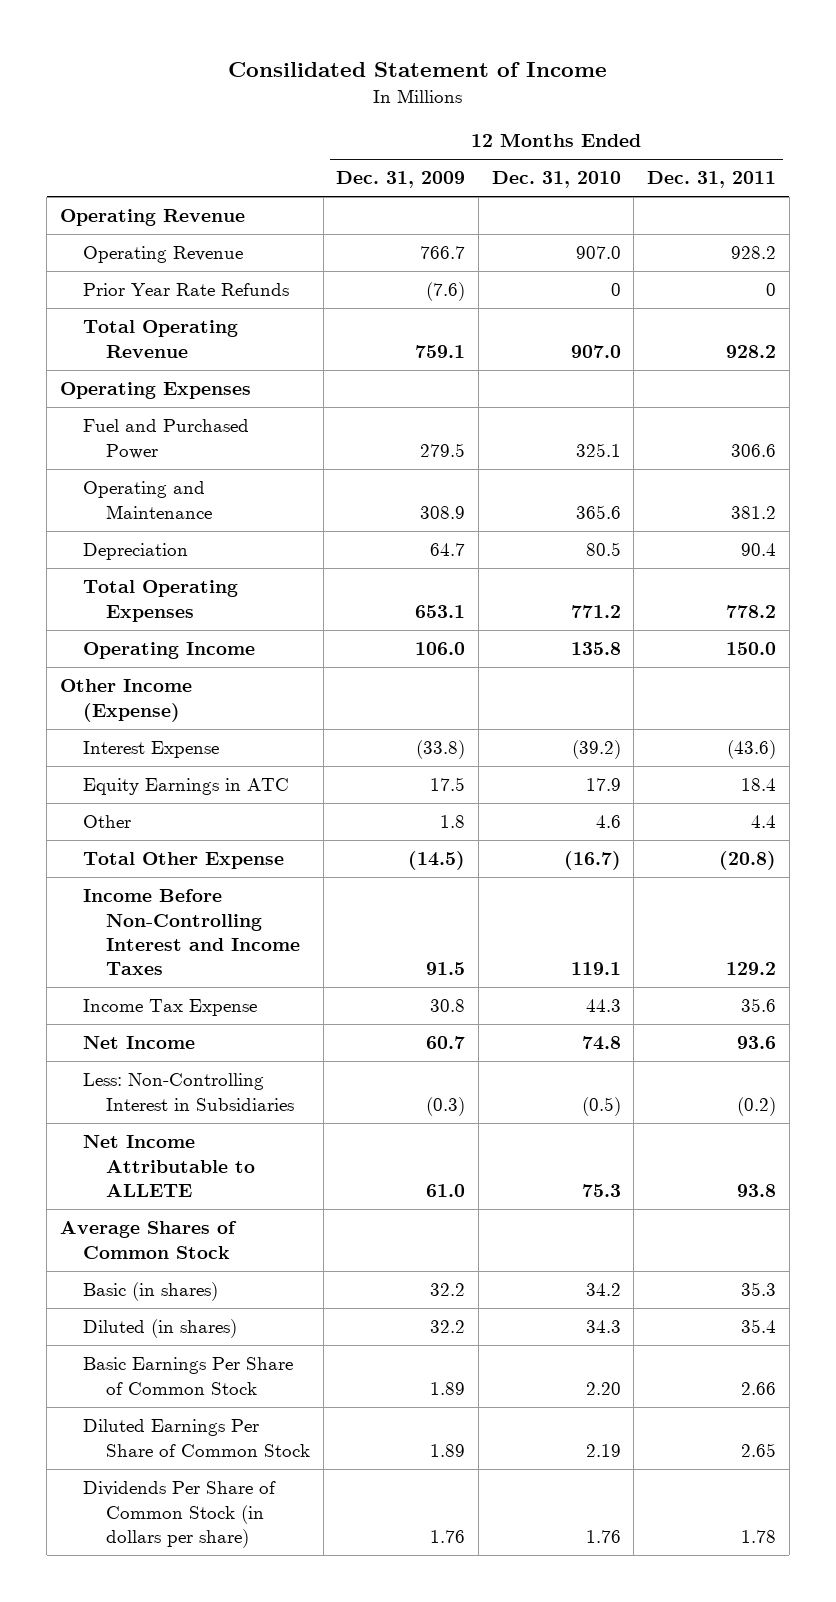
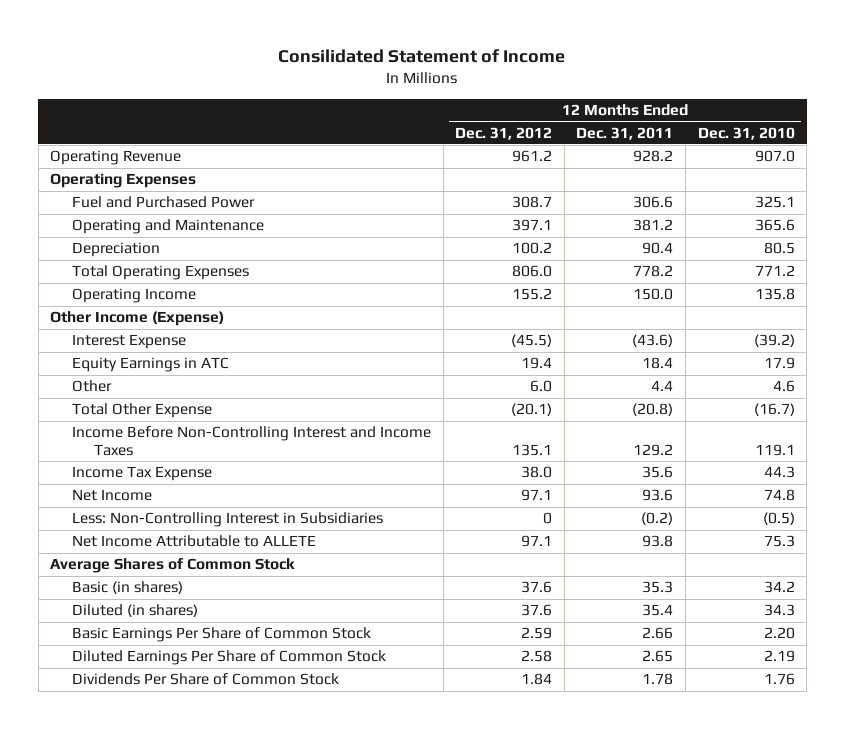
- | 12 Months Ended Dec. 31, 2009 | 12 Months Ended Dec. 31, 2010 | 12 Months Ended Dec. 31, 2011
+ | 12 Months Ended Dec. 31, 2012 | 12 Months Ended Dec. 31, 2011 | 12 Months Ended Dec. 31, 2010
- Operating Revenue
- Prior Year Rate Refunds | (7.6) | 0 | 0
- Total Operating Revenue | 759.1 | 907.0 | 928.2
- Dividends Per Share of Common Stock (in dollars per share) | 1.76 | 1.76 | 1.78
+ Dividends Per Share of Common Stock | 1.84 | 1.78 | 1.76

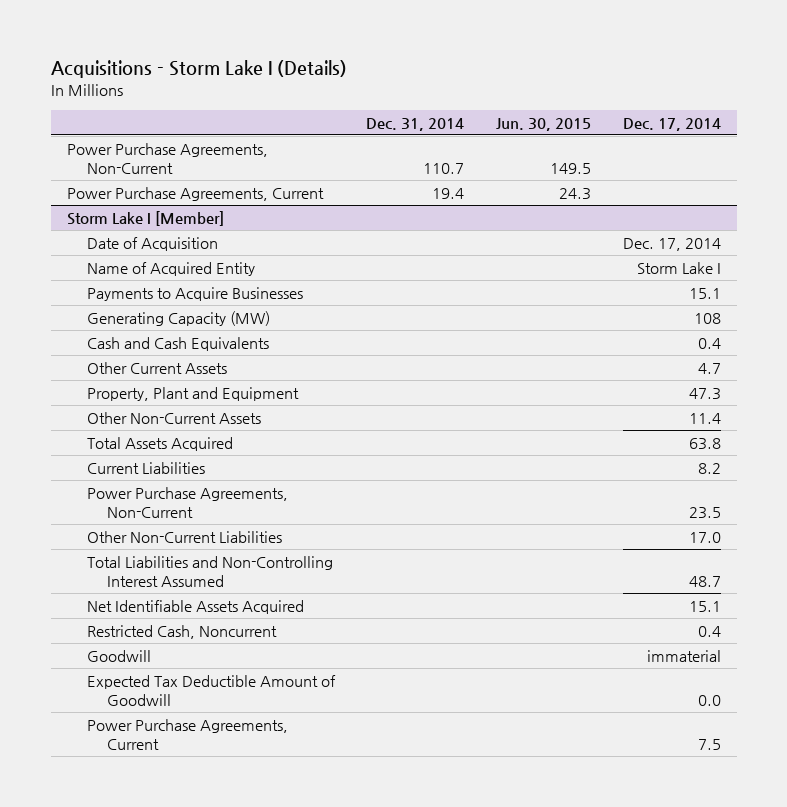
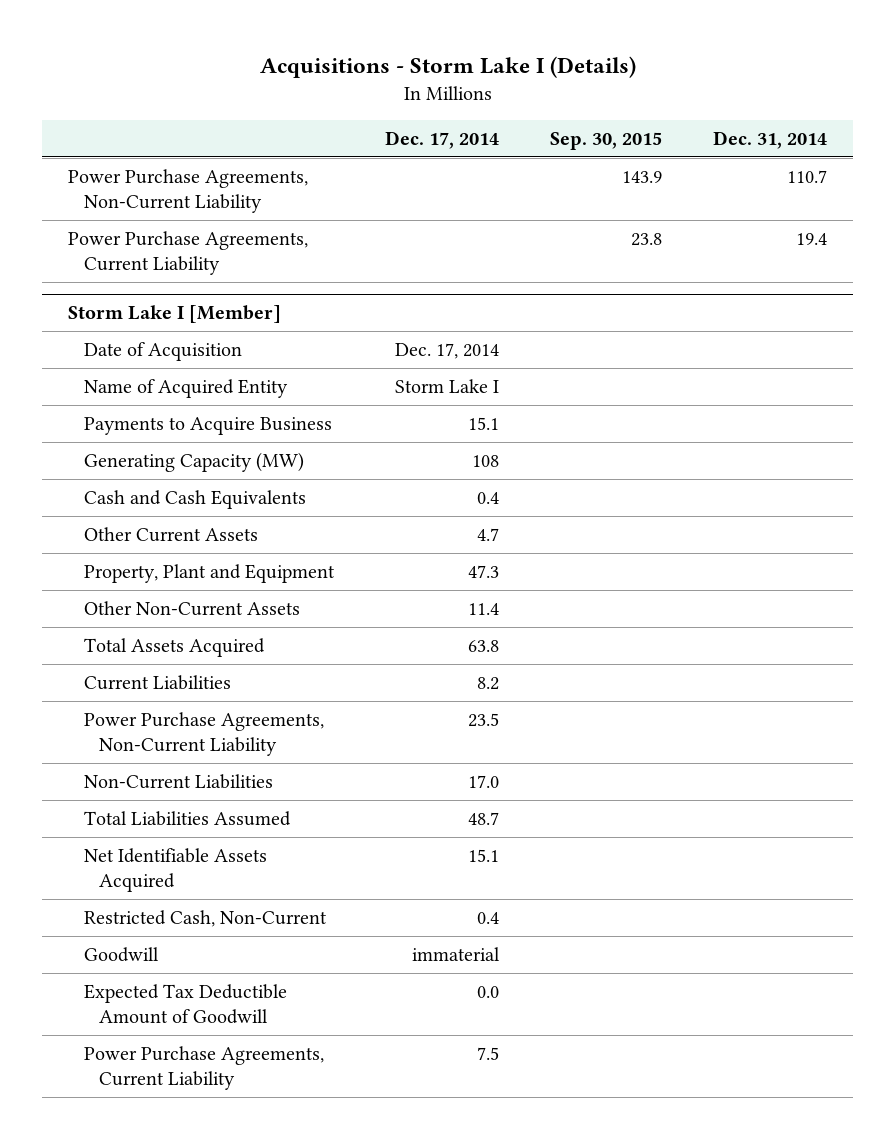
- | Dec. 31, 2014 | Jun. 30, 2015 | Dec. 17, 2014
+ | Dec. 17, 2014 | Sep. 30, 2015 | Dec. 31, 2014
- Power Purchase Agreements, Non-Current | 110.7 | 149.5 |
- Power Purchase Agreements, Current | 19.4 | 24.3 |
+ Power Purchase Agreements, Non-Current Liability | | 143.9 | 110.7
+ Power Purchase Agreements, Current Liability | | 23.8 | 19.4
@ Storm Lake I [Member]
- Payments to Acquire Businesses | | | 15.1
+ Payments to Acquire Business | 15.1 | |
- Power Purchase Agreements, Non-Current | | | 23.5
- Other Non-Current Liabilities | | | 17.0
- Total Liabilities and Non-Controlling Interest Assumed | | | 48.7
+ Power Purchase Agreements, Non-Current Liability | 23.5 | |
+ Non-Current Liabilities | 17.0 | |
+ Total Liabilities Assumed | 48.7 | |
- Restricted Cash, Noncurrent | | | 0.4
+ Restricted Cash, Non-Current | 0.4 | |
- Power Purchase Agreements, Current | | | 7.5
+ Power Purchase Agreements, Current Liability | 7.5 | |

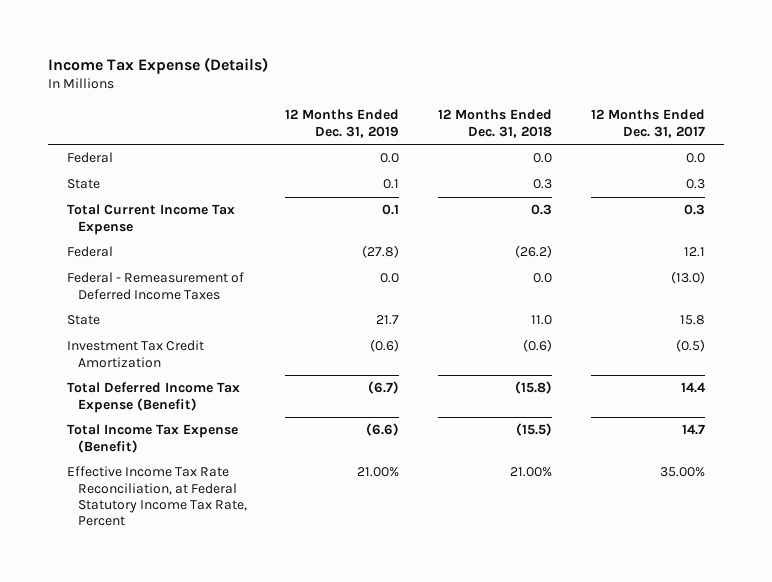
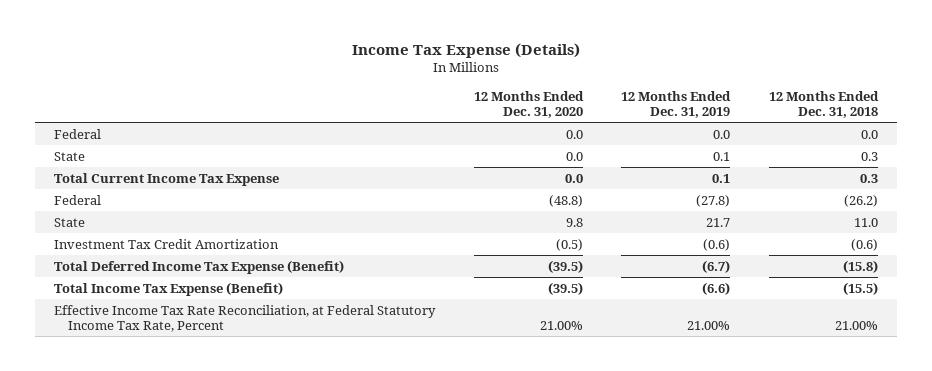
- | 12 Months Ended Dec. 31, 2019 | 12 Months Ended Dec. 31, 2018 | 12 Months Ended Dec. 31, 2017
+ | 12 Months Ended Dec. 31, 2020 | 12 Months Ended Dec. 31, 2019 | 12 Months Ended Dec. 31, 2018
- Federal - Remeasurement of Deferred Income Taxes | 0.0 | 0.0 | (13.0)

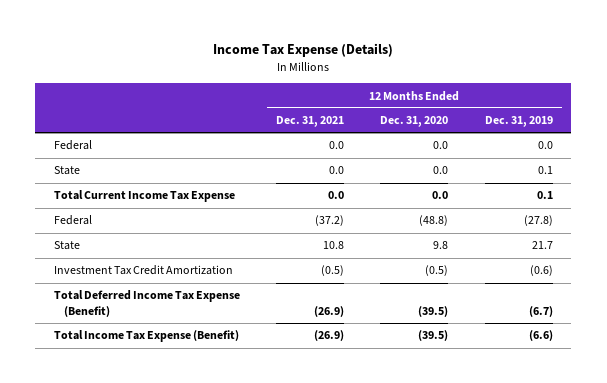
- | 12 Months Ended Dec. 31, 2020 | 12 Months Ended Dec. 31, 2019 | 12 Months Ended Dec. 31, 2018
+ | 12 Months Ended Dec. 31, 2021 | 12 Months Ended Dec. 31, 2020 | 12 Months Ended Dec. 31, 2019
- Effective Income Tax Rate Reconciliation, at Federal Statutory Income Tax Rate, Percent | 21.00% | 21.00% | 21.00%

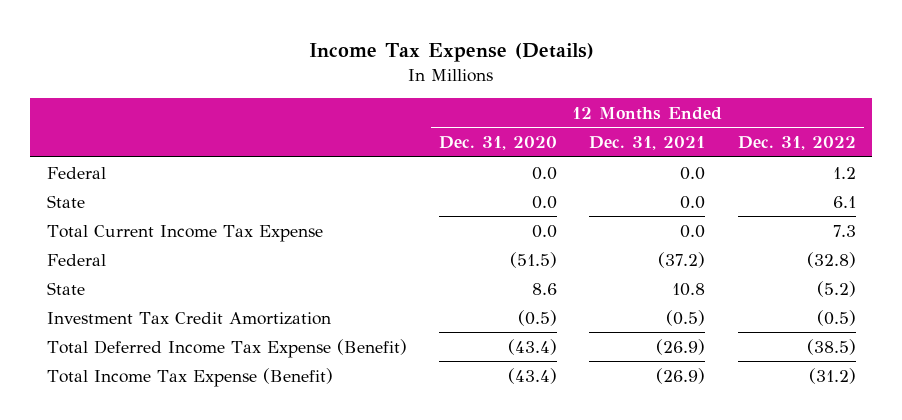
- | 12 Months Ended Dec. 31, 2021 | 12 Months Ended Dec. 31, 2020 | 12 Months Ended Dec. 31, 2019
+ | 12 Months Ended Dec. 31, 2020 | 12 Months Ended Dec. 31, 2021 | 12 Months Ended Dec. 31, 2022
- Federal | (37.2) | (48.8) | (27.8)
- State | 10.8 | 9.8 | 21.7
+ Federal | (51.5) | (37.2) | (32.8)
+ State | 8.6 | 10.8 | (5.2)
- Total Deferred Income Tax Expense (Benefit) | (26.9) | (39.5) | (6.7)
- Total Income Tax Expense (Benefit) | (26.9) | (39.5) | (6.6)
+ Total Deferred Income Tax Expense (Benefit) | (43.4) | (26.9) | (38.5)
+ Total Income Tax Expense (Benefit) | (43.4) | (26.9) | (31.2)

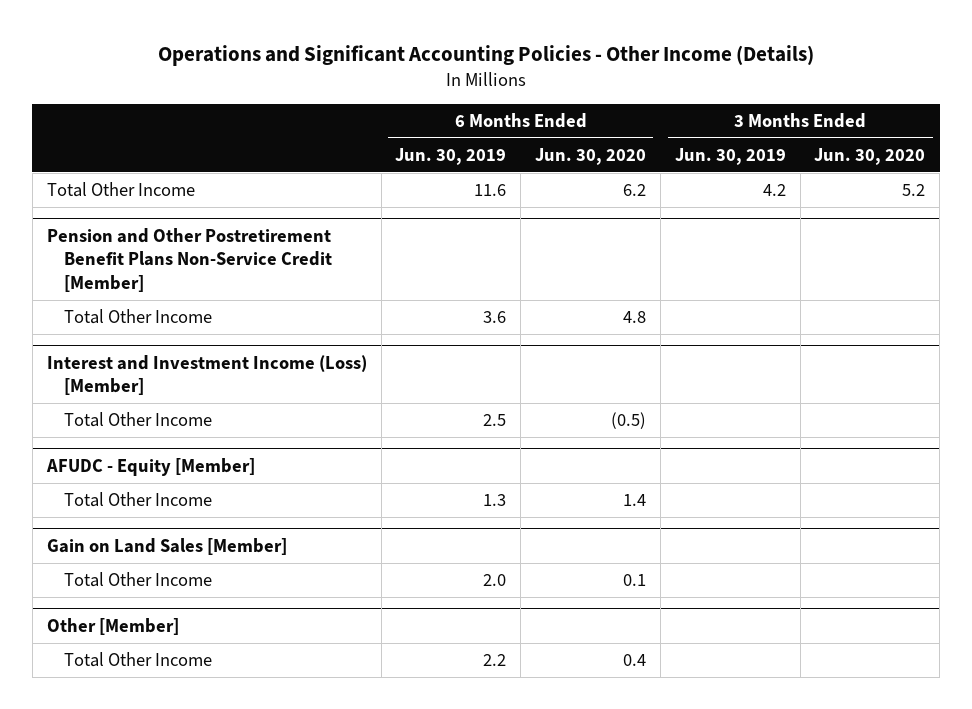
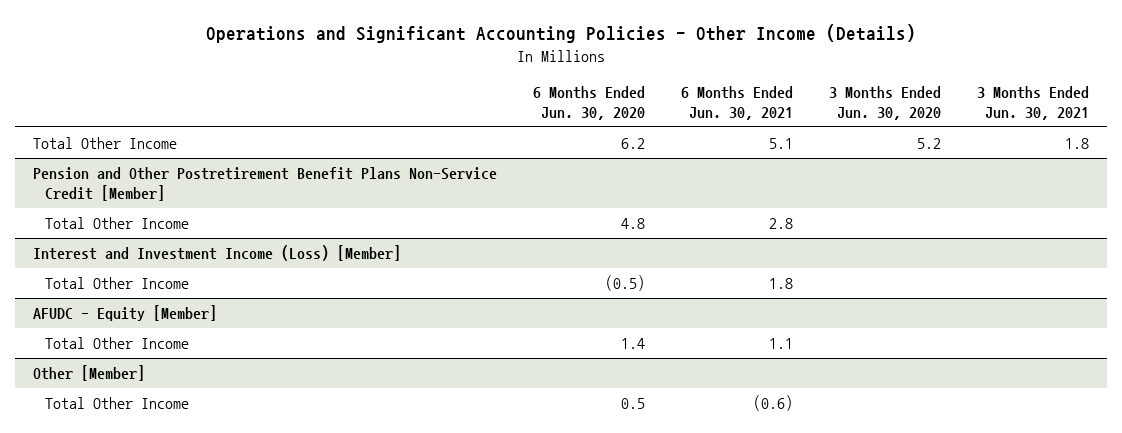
- | 6 Months Ended Jun. 30, 2019 | 6 Months Ended Jun. 30, 2020 | 3 Months Ended Jun. 30, 2019 | 3 Months Ended Jun. 30, 2020
+ | 6 Months Ended Jun. 30, 2020 | 6 Months Ended Jun. 30, 2021 | 3 Months Ended Jun. 30, 2020 | 3 Months Ended Jun. 30, 2021
- Gain on Land Sales [Member]
- Total Other Income | 2.0 | 0.1 | |
@ Other [Member]
- Total Other Income | 2.2 | 0.4 | |
+ Total Other Income | 0.5 | (0.6) | |

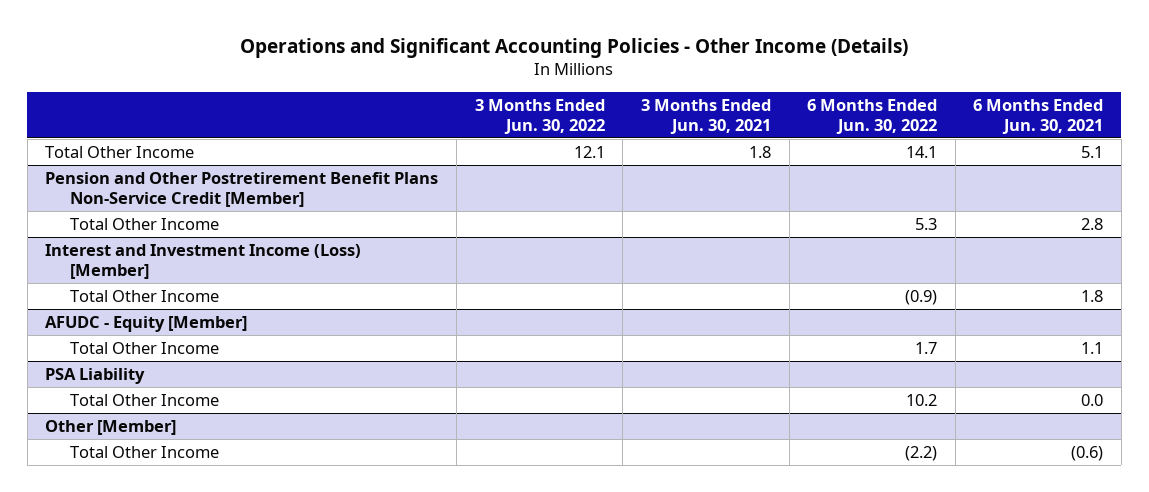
- | 6 Months Ended Jun. 30, 2020 | 6 Months Ended Jun. 30, 2021 | 3 Months Ended Jun. 30, 2020 | 3 Months Ended Jun. 30, 2021
+ | 3 Months Ended Jun. 30, 2022 | 3 Months Ended Jun. 30, 2021 | 6 Months Ended Jun. 30, 2022 | 6 Months Ended Jun. 30, 2021
+ PSA Liability
+ Total Other Income | | | 10.2 | 0.0

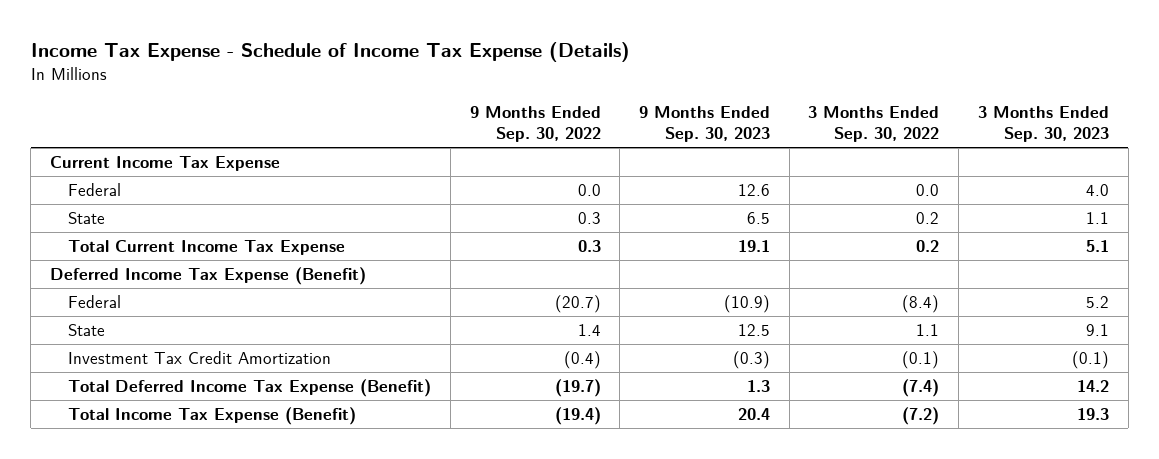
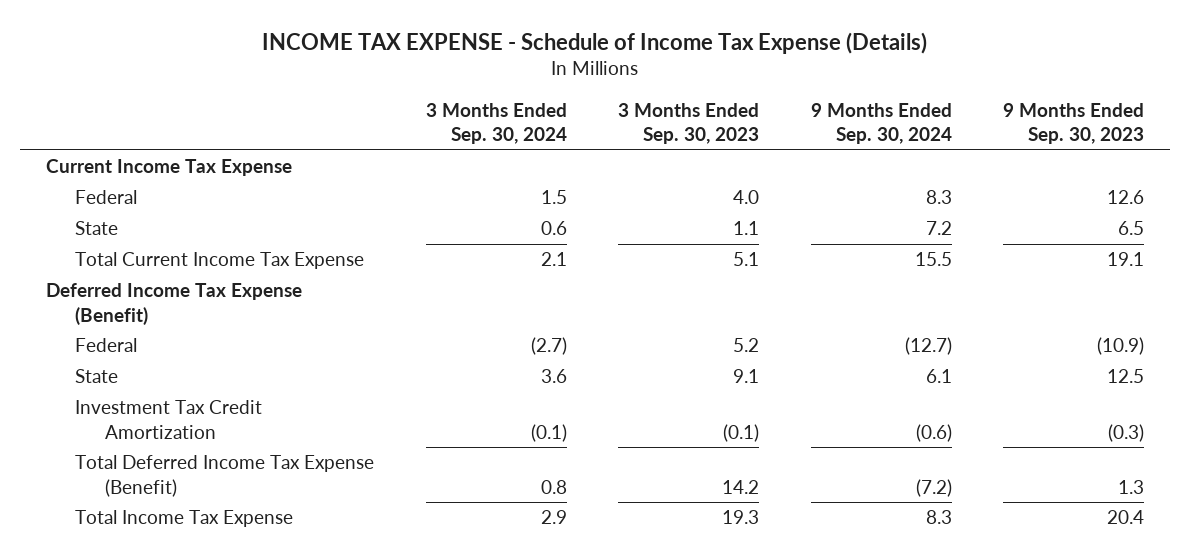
- Income Tax Expense - Schedule of Income Tax Expense (Details)
+ INCOME TAX EXPENSE - Schedule of Income Tax Expense (Details)
- | 9 Months Ended Sep. 30, 2022 | 9 Months Ended Sep. 30, 2023 | 3 Months Ended Sep. 30, 2022 | 3 Months Ended Sep. 30, 2023
+ | 3 Months Ended Sep. 30, 2024 | 3 Months Ended Sep. 30, 2023 | 9 Months Ended Sep. 30, 2024 | 9 Months Ended Sep. 30, 2023
- Total Income Tax Expense (Benefit) | (19.4) | 20.4 | (7.2) | 19.3
+ Total Income Tax Expense | 2.9 | 19.3 | 8.3 | 20.4

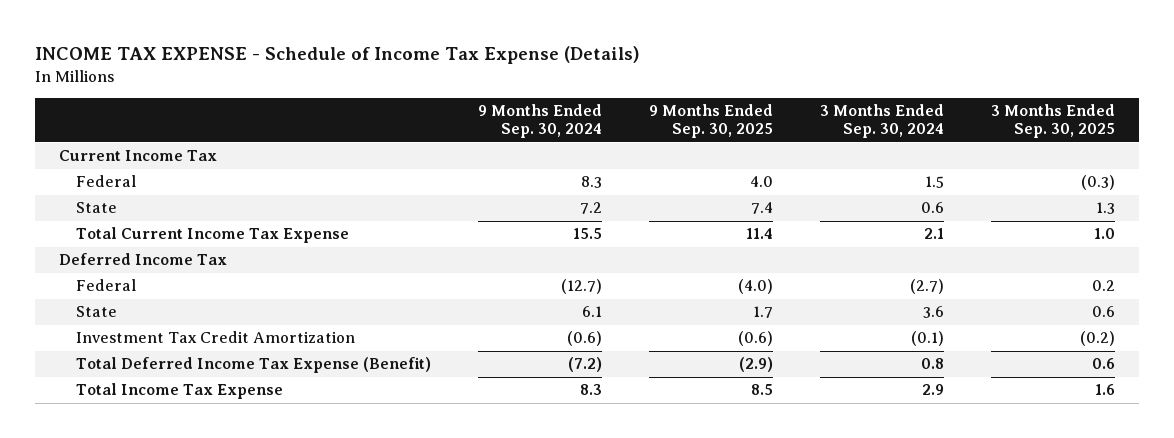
- | 3 Months Ended Sep. 30, 2024 | 3 Months Ended Sep. 30, 2023 | 9 Months Ended Sep. 30, 2024 | 9 Months Ended Sep. 30, 2023
+ | 9 Months Ended Sep. 30, 2024 | 9 Months Ended Sep. 30, 2025 | 3 Months Ended Sep. 30, 2024 | 3 Months Ended Sep. 30, 2025
- Current Income Tax Expense
+ Current Income Tax
- Deferred Income Tax Expense (Benefit)
+ Deferred Income Tax

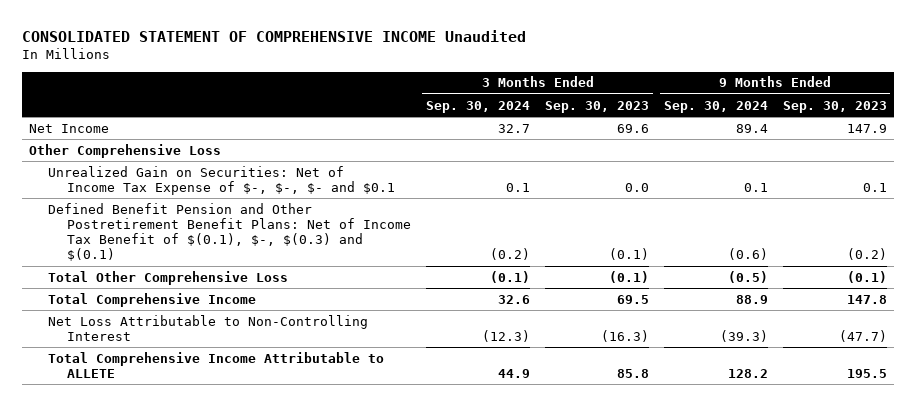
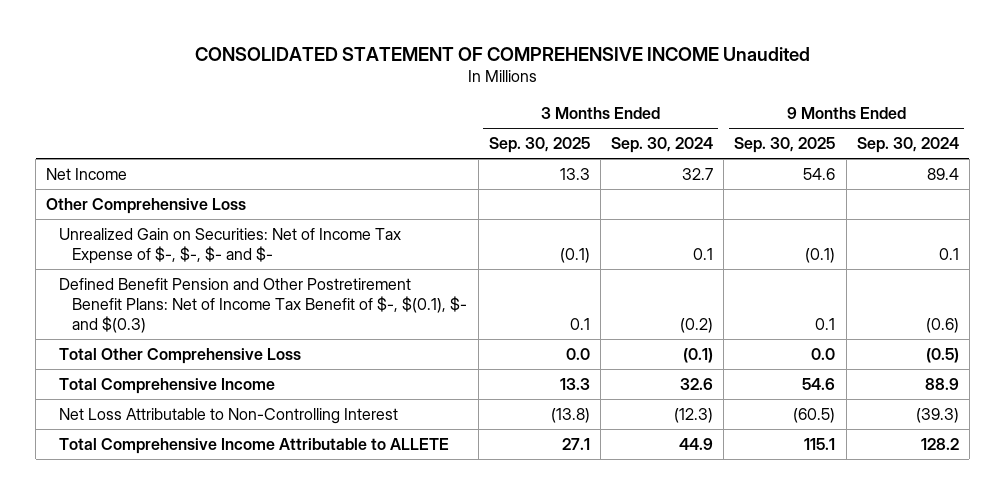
- | 3 Months Ended Sep. 30, 2024 | 3 Months Ended Sep. 30, 2023 | 9 Months Ended Sep. 30, 2024 | 9 Months Ended Sep. 30, 2023
+ | 3 Months Ended Sep. 30, 2025 | 3 Months Ended Sep. 30, 2024 | 9 Months Ended Sep. 30, 2025 | 9 Months Ended Sep. 30, 2024
- Unrealized Gain on Securities: Net of Income Tax Expense of $-, $-, $- and $0.1 | 0.1 | 0.0 | 0.1 | 0.1
- Defined Benefit Pension and Other Postretirement Benefit Plans: Net of Income Tax Benefit of $(0.1), $-, $(0.3) and $(0.1) | (0.2) | (0.1) | (0.6) | (0.2)
+ Unrealized Gain on Securities: Net of Income Tax Expense of $-, $-, $- and $- | (0.1) | 0.1 | (0.1) | 0.1
+ Defined Benefit Pension and Other Postretirement Benefit Plans: Net of Income Tax Benefit of $-, $(0.1), $- and $(0.3) | 0.1 | (0.2) | 0.1 | (0.6)

